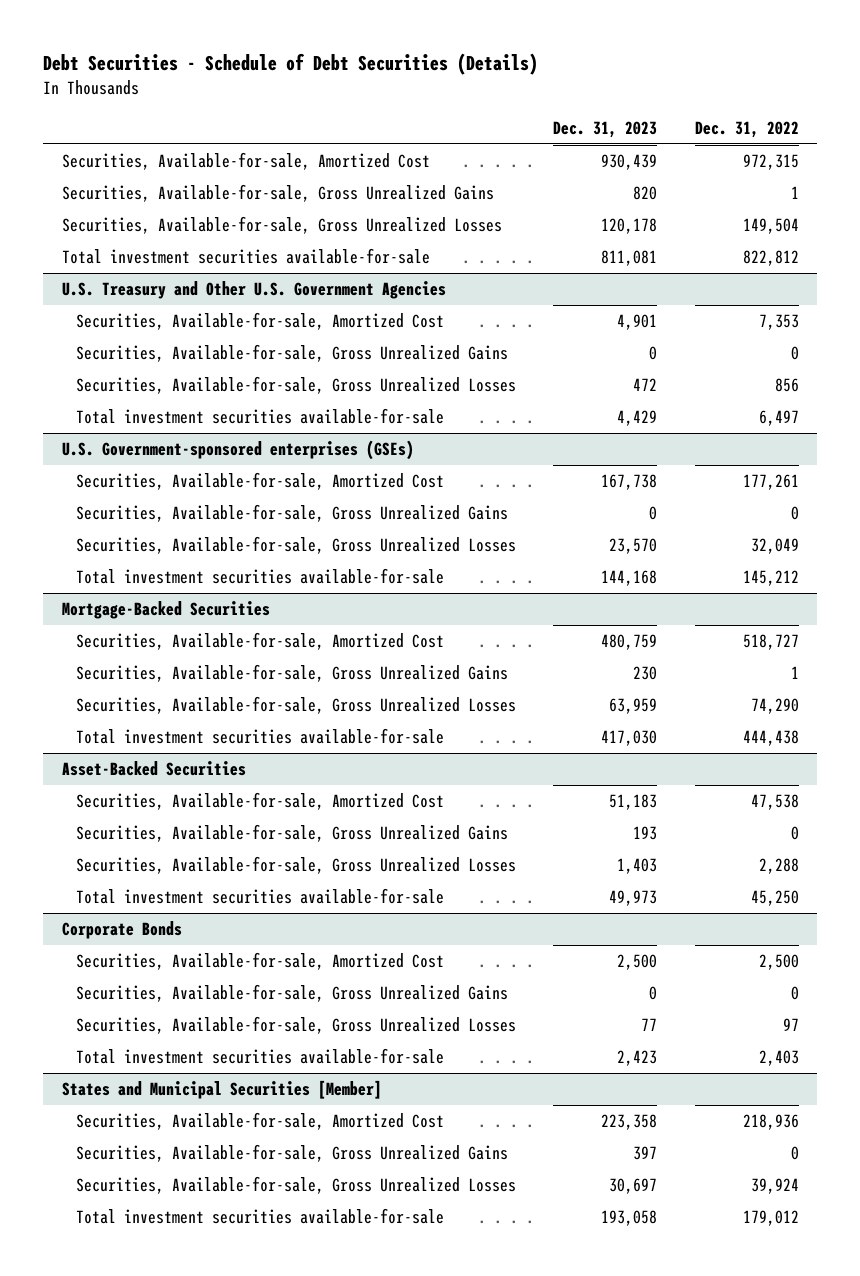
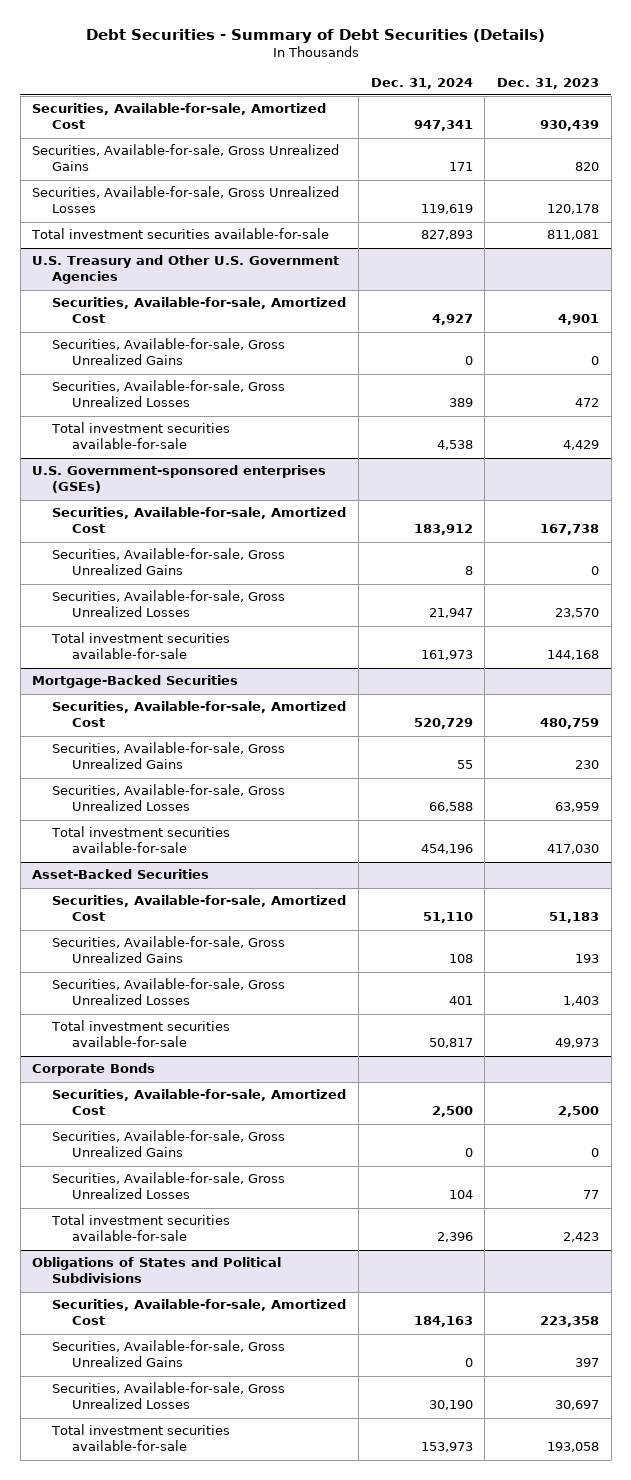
- Debt Securities - Schedule of Debt Securities (Details)
+ Debt Securities - Summary of Debt Securities (Details)
- | Dec. 31, 2023 | Dec. 31, 2022
+ | Dec. 31, 2024 | Dec. 31, 2023
- States and Municipal Securities [Member]
+ Obligations of States and Political Subdivisions

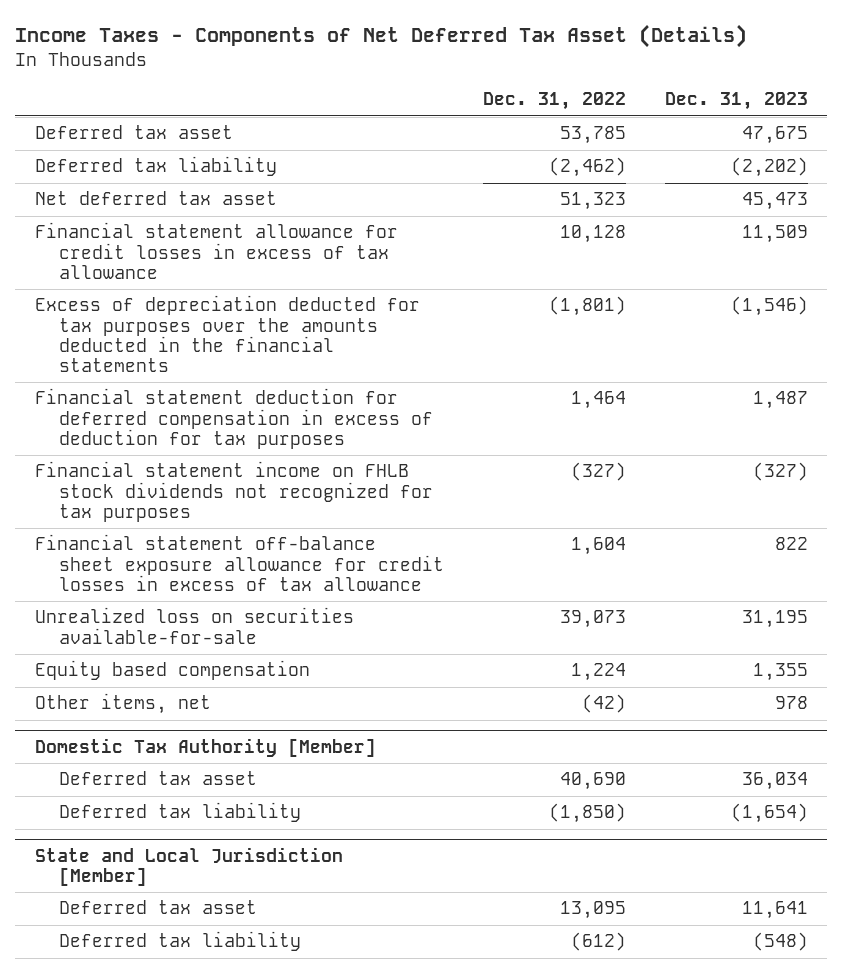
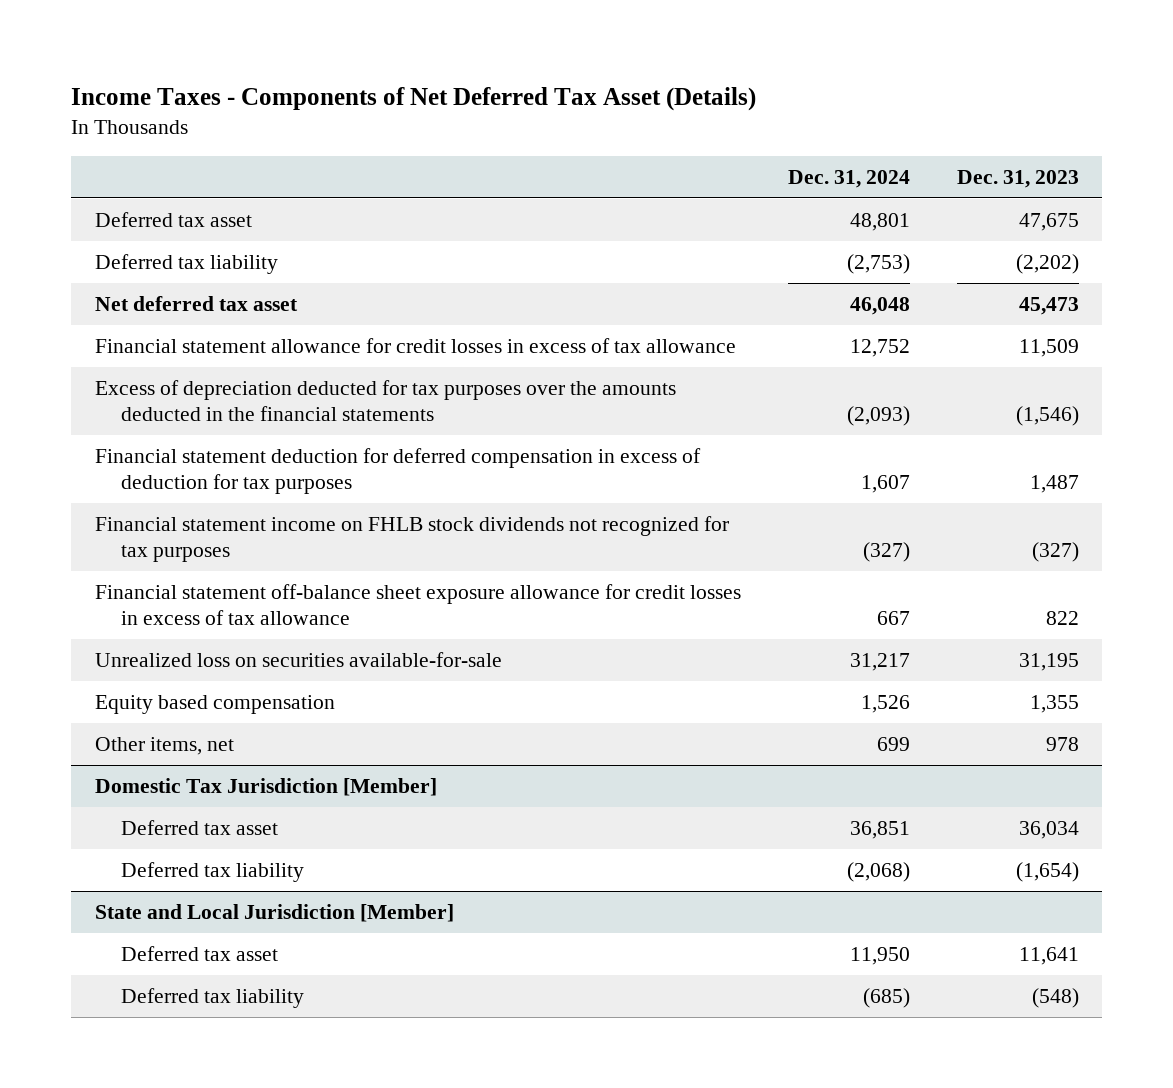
- | Dec. 31, 2022 | Dec. 31, 2023
+ | Dec. 31, 2024 | Dec. 31, 2023
- Domestic Tax Authority [Member]
+ Domestic Tax Jurisdiction [Member]

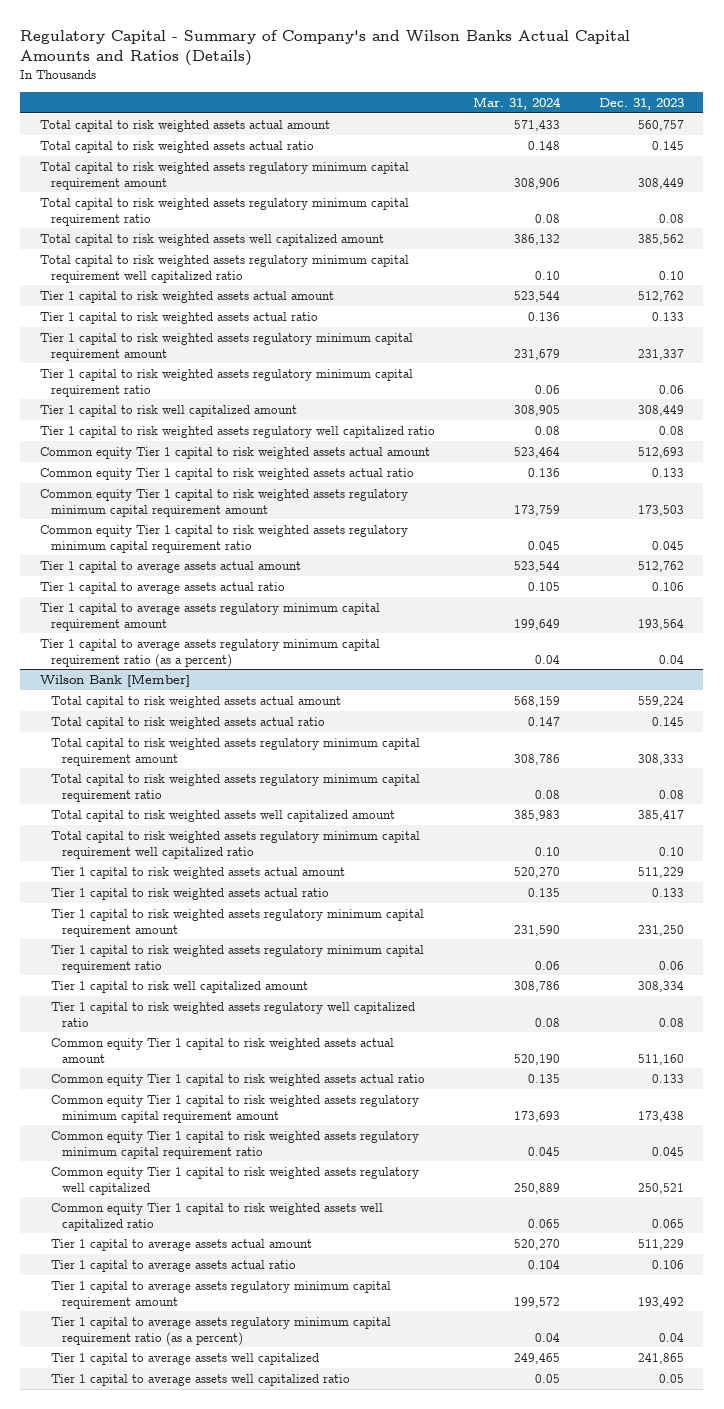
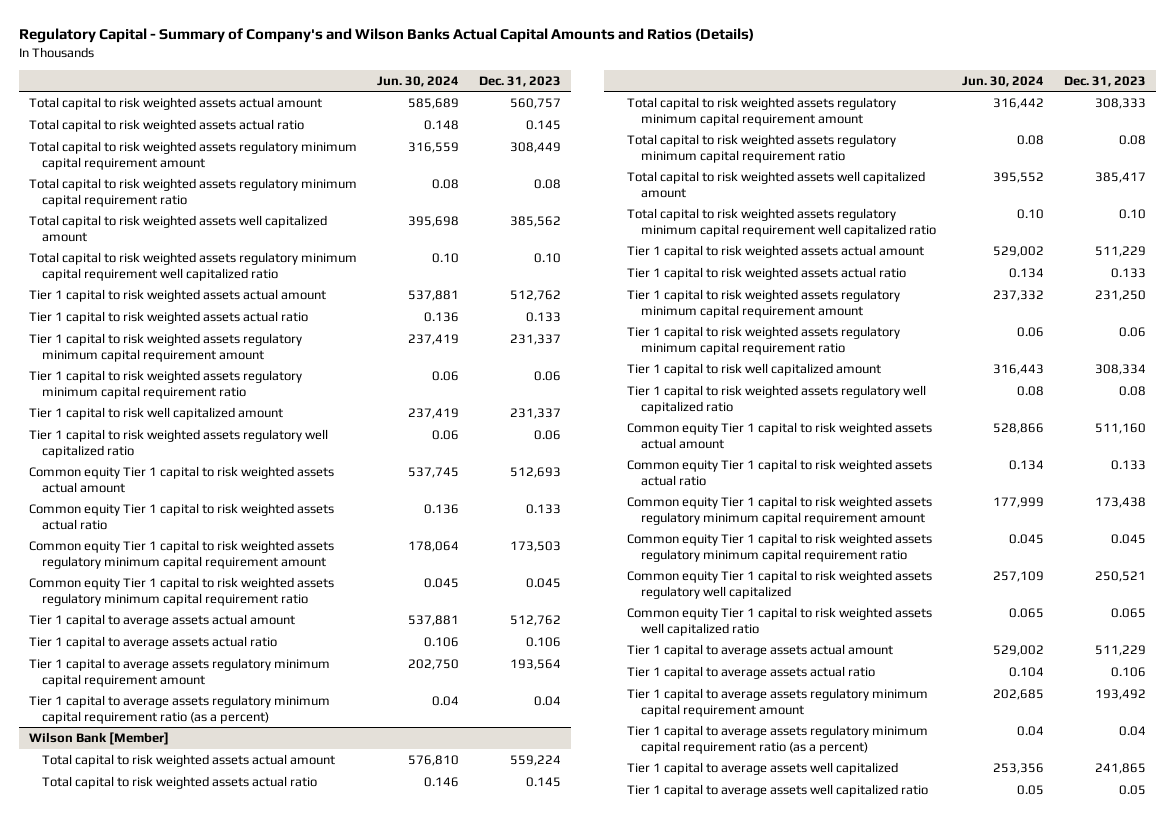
- | Mar. 31, 2024 | Dec. 31, 2023
+ | Jun. 30, 2024 | Dec. 31, 2023
- Tier 1 capital to risk well capitalized amount | 308,905 | 308,449
- Tier 1 capital to risk weighted assets regulatory well capitalized ratio | 0.08 | 0.08
+ Tier 1 capital to risk well capitalized amount | 237,419 | 231,337
+ Tier 1 capital to risk weighted assets regulatory well capitalized ratio | 0.06 | 0.06

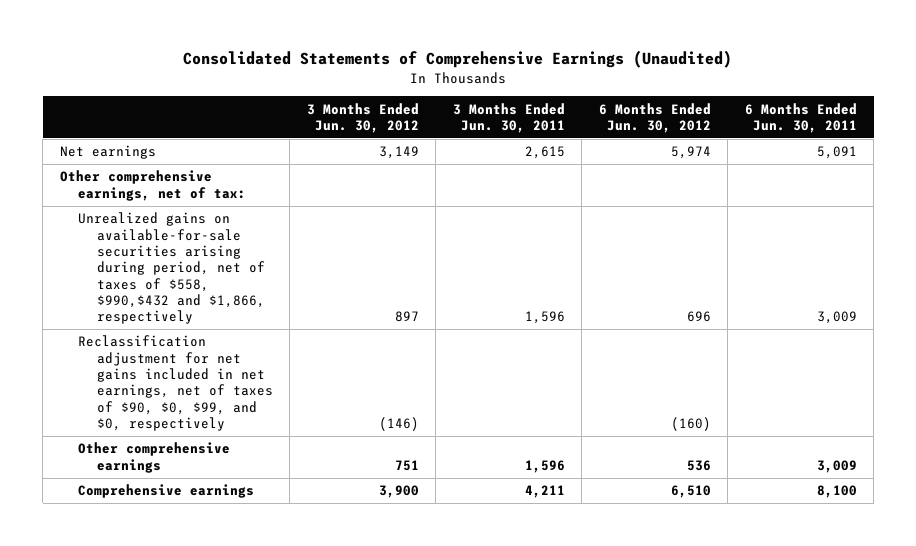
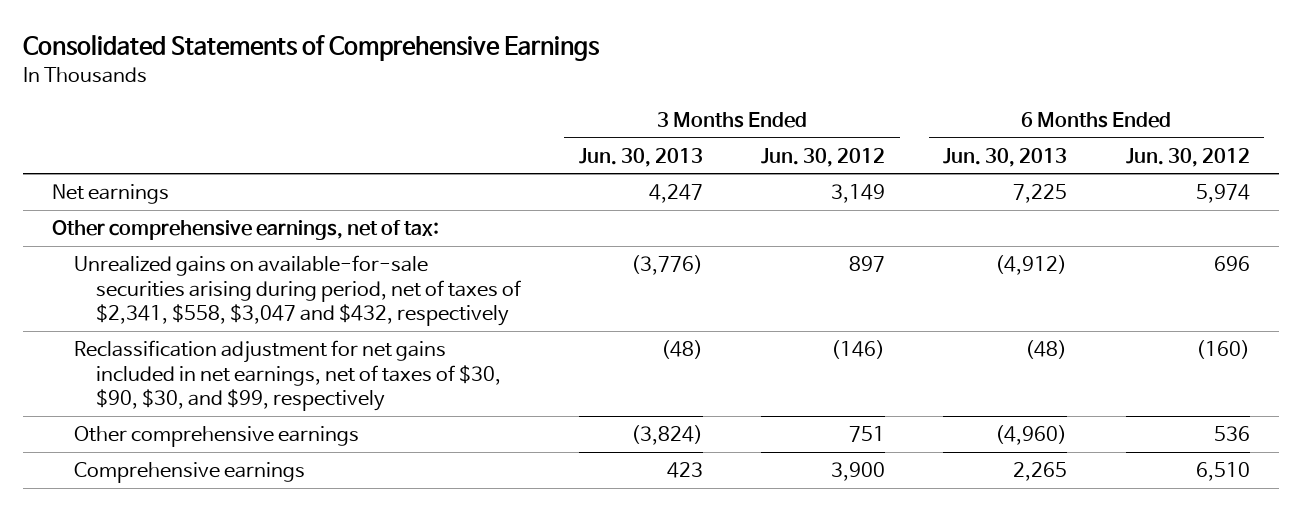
- Consolidated Statements of Comprehensive Earnings (Unaudited)
+ Consolidated Statements of Comprehensive Earnings
- | 3 Months Ended Jun. 30, 2012 | 3 Months Ended Jun. 30, 2011 | 6 Months Ended Jun. 30, 2012 | 6 Months Ended Jun. 30, 2011
+ | 3 Months Ended Jun. 30, 2013 | 3 Months Ended Jun. 30, 2012 | 6 Months Ended Jun. 30, 2013 | 6 Months Ended Jun. 30, 2012
- Unrealized gains on available-for-sale securities arising during period, net of taxes of $558, $990,$432 and $1,866, respectively | 897 | 1,596 | 696 | 3,009
- Reclassification adjustment for net gains included in net earnings, net of taxes of $90, $0, $99, and $0, respectively | (146) | | (160) |
+ Unrealized gains on available-for-sale securities arising during period, net of taxes of $2,341, $558, $3,047 and $432, respectively | (3,776) | 897 | (4,912) | 696
+ Reclassification adjustment for net gains included in net earnings, net of taxes of $30, $90, $30, and $99, respectively | (48) | (146) | (48) | (160)

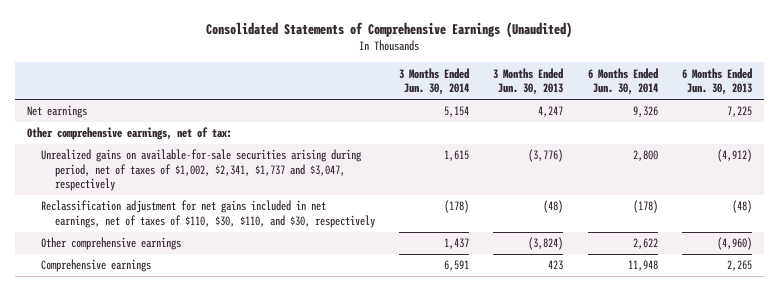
- Consolidated Statements of Comprehensive Earnings
+ Consolidated Statements of Comprehensive Earnings (Unaudited)
- | 3 Months Ended Jun. 30, 2013 | 3 Months Ended Jun. 30, 2012 | 6 Months Ended Jun. 30, 2013 | 6 Months Ended Jun. 30, 2012
+ | 3 Months Ended Jun. 30, 2014 | 3 Months Ended Jun. 30, 2013 | 6 Months Ended Jun. 30, 2014 | 6 Months Ended Jun. 30, 2013
- Unrealized gains on available-for-sale securities arising during period, net of taxes of $2,341, $558, $3,047 and $432, respectively | (3,776) | 897 | (4,912) | 696
- Reclassification adjustment for net gains included in net earnings, net of taxes of $30, $90, $30, and $99, respectively | (48) | (146) | (48) | (160)
+ Unrealized gains on available-for-sale securities arising during period, net of taxes of $1,002, $2,341, $1,737 and $3,047, respectively | 1,615 | (3,776) | 2,800 | (4,912)
+ Reclassification adjustment for net gains included in net earnings, net of taxes of $110, $30, $110, and $30, respectively | (178) | (48) | (178) | (48)

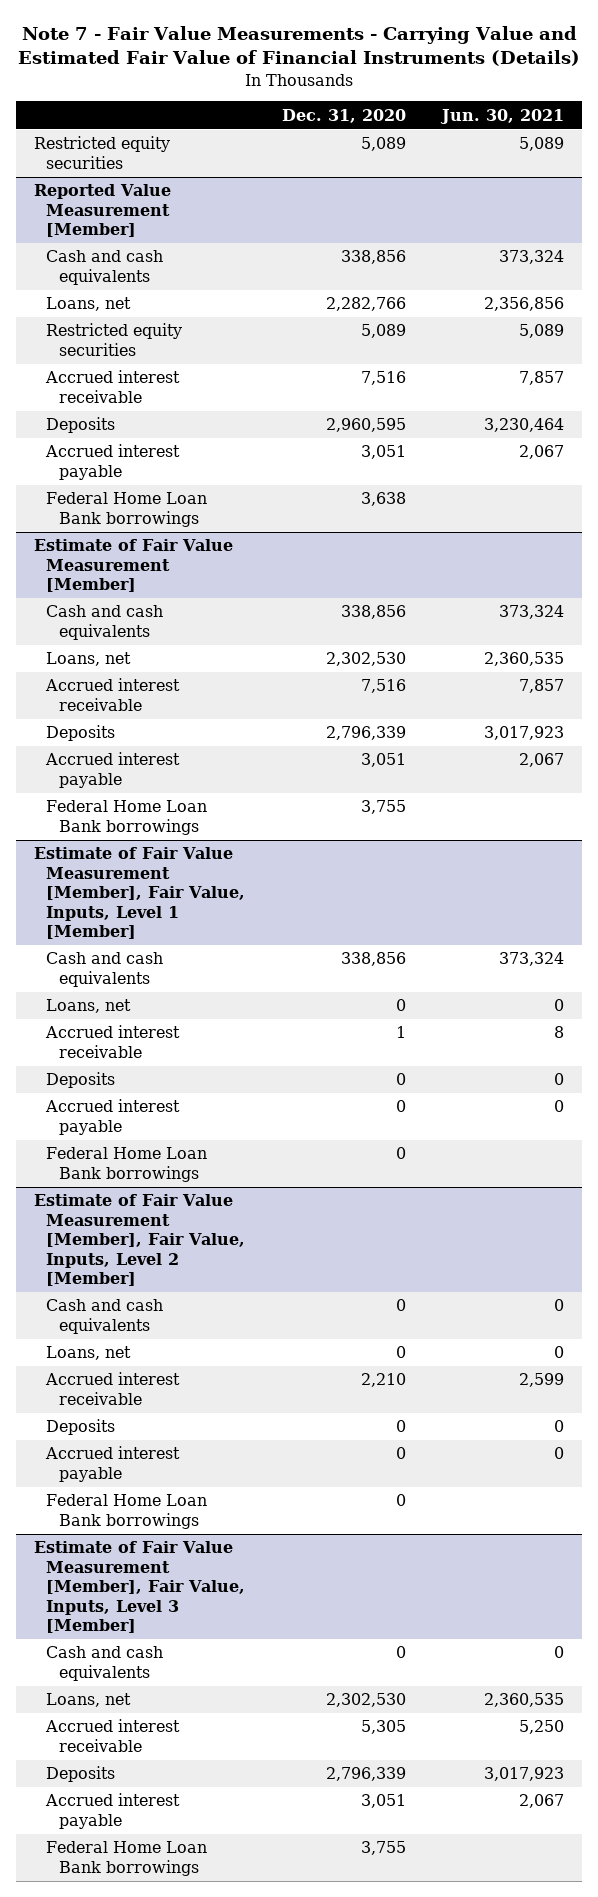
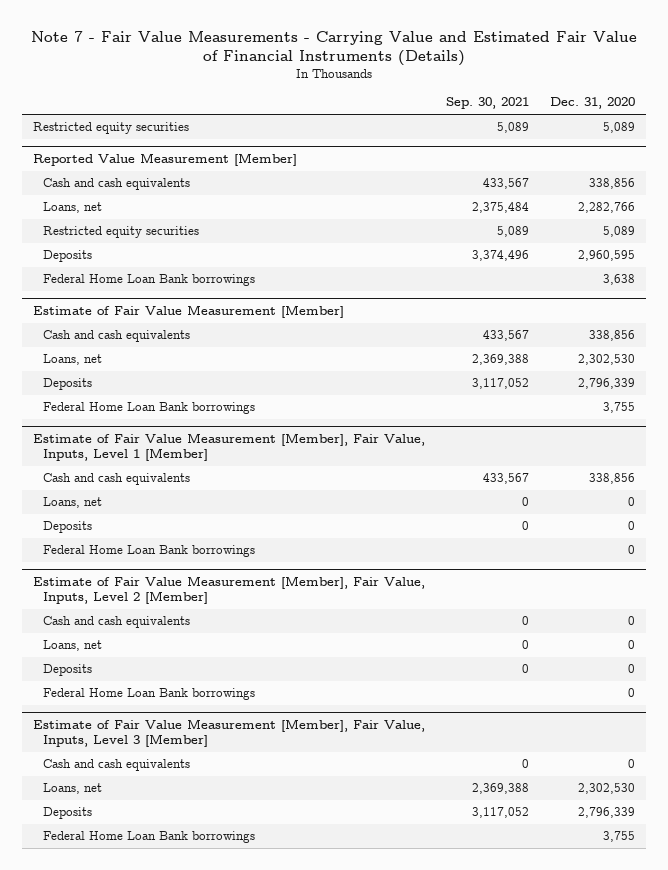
- | Dec. 31, 2020 | Jun. 30, 2021
+ | Sep. 30, 2021 | Dec. 31, 2020
@ Reported Value Measurement [Member]
- Accrued interest receivable | 7,516 | 7,857
- Accrued interest payable | 3,051 | 2,067
@ Estimate of Fair Value Measurement [Member]
- Accrued interest receivable | 7,516 | 7,857
- Accrued interest payable | 3,051 | 2,067
@ Estimate of Fair Value Measurement [Member], Fair Value, Inputs, Level 1 [Member]
- Accrued interest receivable | 1 | 8
- Accrued interest payable | 0 | 0
@ Estimate of Fair Value Measurement [Member], Fair Value, Inputs, Level 2 [Member]
- Accrued interest receivable | 2,210 | 2,599
- Accrued interest payable | 0 | 0
@ Estimate of Fair Value Measurement [Member], Fair Value, Inputs, Level 3 [Member]
- Accrued interest receivable | 5,305 | 5,250
- Accrued interest payable | 3,051 | 2,067

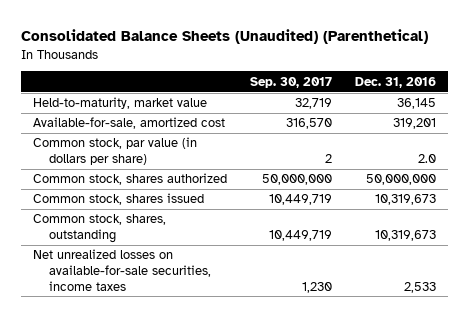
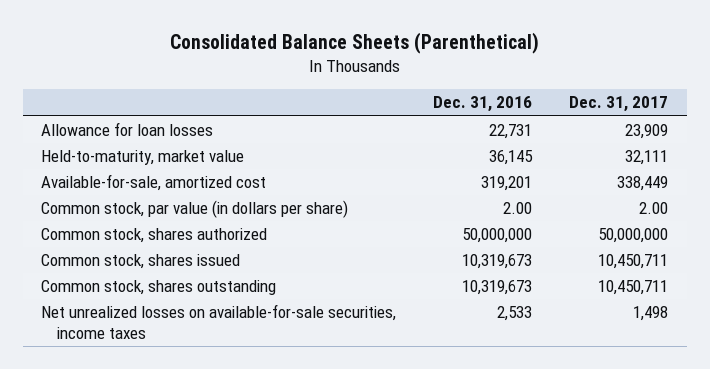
- Consolidated Balance Sheets (Unaudited) (Parenthetical)
+ Consolidated Balance Sheets (Parenthetical)
- | Sep. 30, 2017 | Dec. 31, 2016
+ | Dec. 31, 2016 | Dec. 31, 2017
+ Allowance for loan losses | 22,731 | 23,909
- Common stock, par value (in dollars per share) | 2 | 2.0
+ Common stock, par value (in dollars per share) | 2.00 | 2.00
- Common stock, shares, outstanding | 10,449,719 | 10,319,673
+ Common stock, shares outstanding | 10,319,673 | 10,450,711

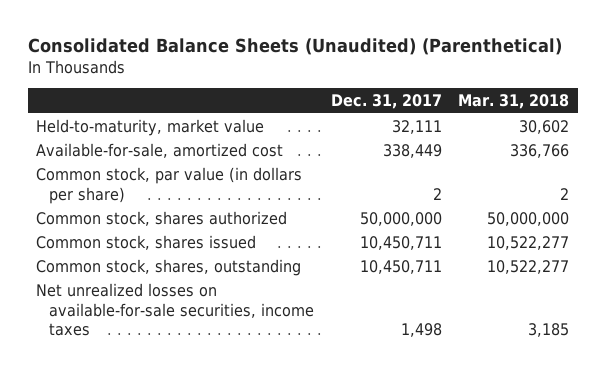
- Consolidated Balance Sheets (Parenthetical)
+ Consolidated Balance Sheets (Unaudited) (Parenthetical)
- | Dec. 31, 2016 | Dec. 31, 2017
+ | Dec. 31, 2017 | Mar. 31, 2018
- Allowance for loan losses | 22,731 | 23,909
- Common stock, par value (in dollars per share) | 2.00 | 2.00
+ Common stock, par value (in dollars per share) | 2 | 2
- Common stock, shares outstanding | 10,319,673 | 10,450,711
+ Common stock, shares, outstanding | 10,450,711 | 10,522,277

